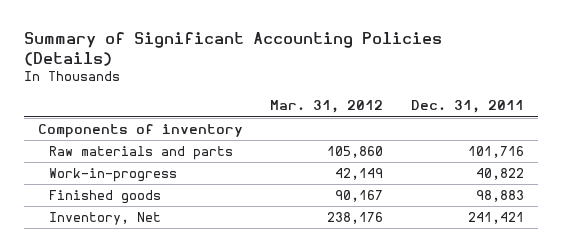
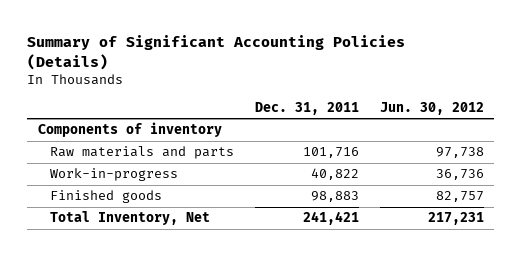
- | Mar. 31, 2012 | Dec. 31, 2011
+ | Dec. 31, 2011 | Jun. 30, 2012
- Inventory, Net | 238,176 | 241,421
+ Total Inventory, Net | 241,421 | 217,231

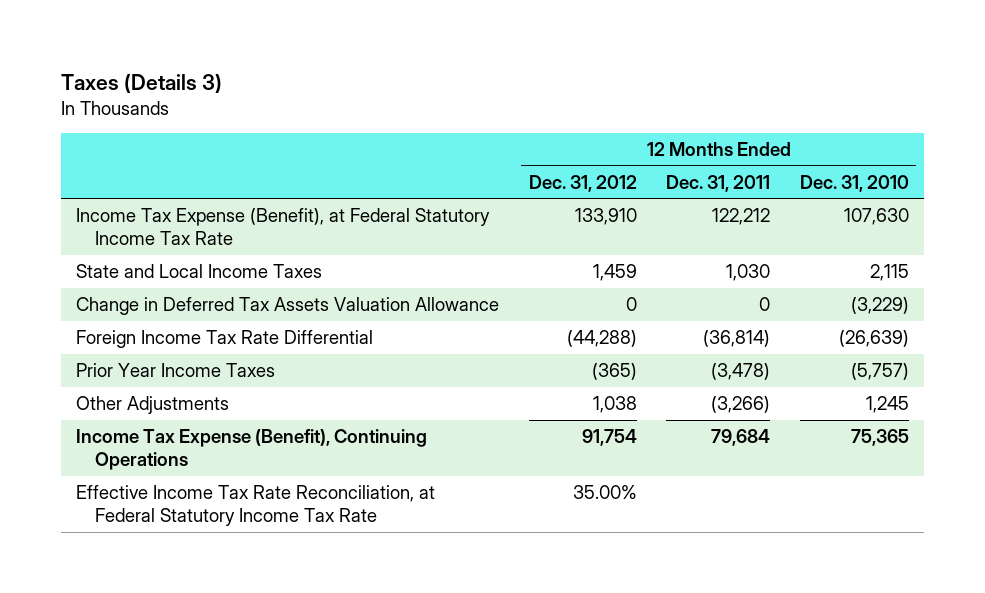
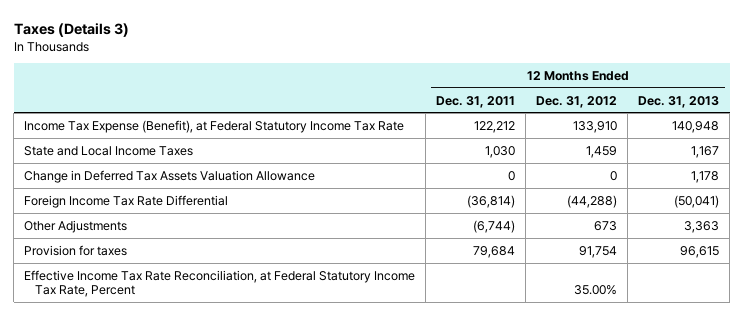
- | 12 Months Ended Dec. 31, 2012 | 12 Months Ended Dec. 31, 2011 | 12 Months Ended Dec. 31, 2010
+ | 12 Months Ended Dec. 31, 2011 | 12 Months Ended Dec. 31, 2012 | 12 Months Ended Dec. 31, 2013
- Prior Year Income Taxes | (365) | (3,478) | (5,757)
- Other Adjustments | 1,038 | (3,266) | 1,245
- Income Tax Expense (Benefit), Continuing Operations | 91,754 | 79,684 | 75,365
- Effective Income Tax Rate Reconciliation, at Federal Statutory Income Tax Rate | 35.00% | |
+ Other Adjustments | (6,744) | 673 | 3,363
+ Provision for taxes | 79,684 | 91,754 | 96,615
+ Effective Income Tax Rate Reconciliation, at Federal Statutory Income Tax Rate, Percent | | 35.00% |

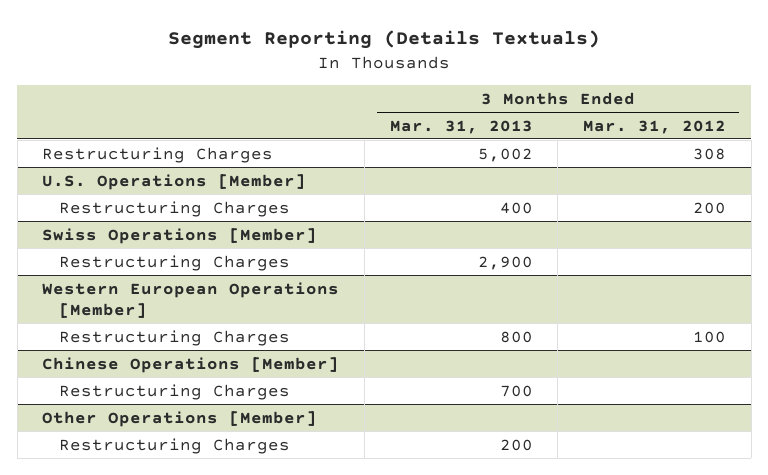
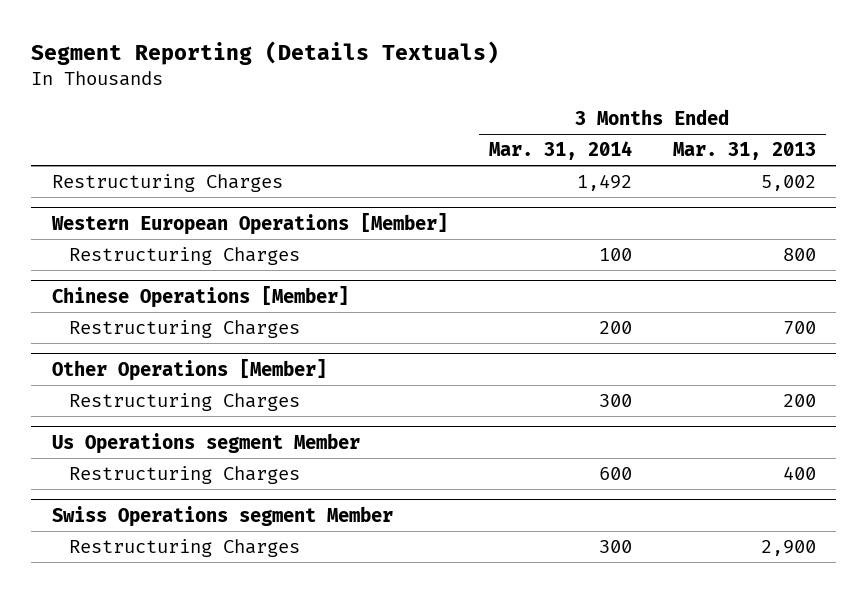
- | 3 Months Ended Mar. 31, 2013 | 3 Months Ended Mar. 31, 2012
+ | 3 Months Ended Mar. 31, 2014 | 3 Months Ended Mar. 31, 2013
- U.S. Operations [Member]
- Restructuring Charges | 400 | 200
- Swiss Operations [Member]
- Restructuring Charges | 2,900 |
+ Us Operations segment Member
+ Restructuring Charges | 600 | 400
+ Swiss Operations segment Member
+ Restructuring Charges | 300 | 2,900

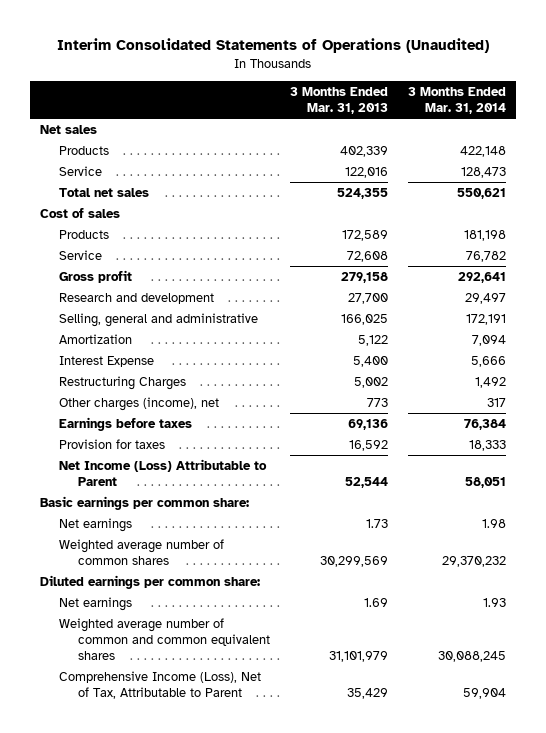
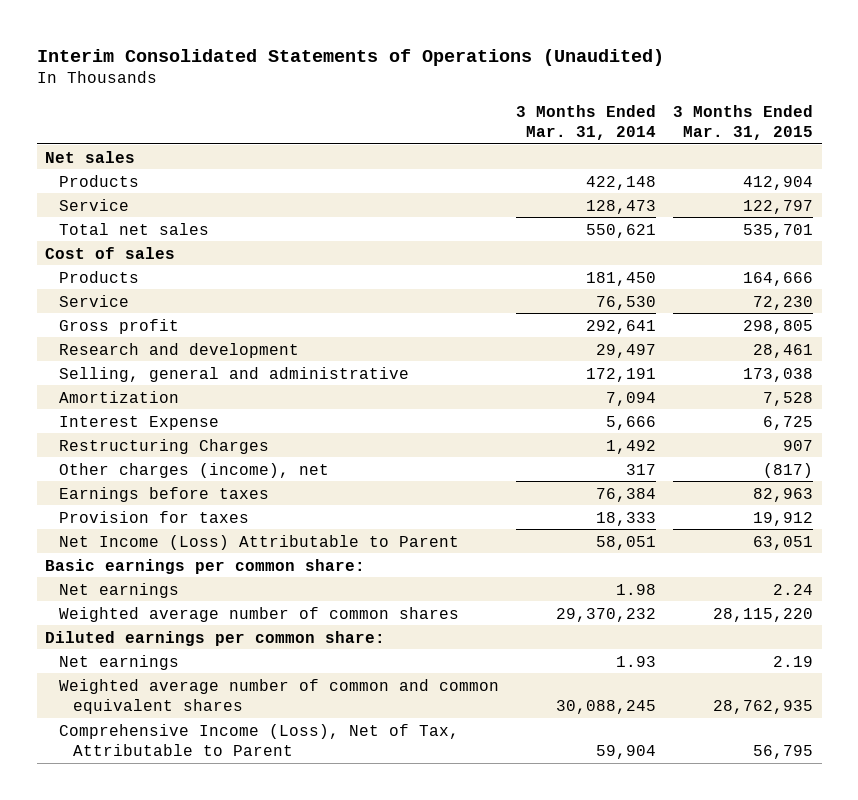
- | 3 Months Ended Mar. 31, 2013 | 3 Months Ended Mar. 31, 2014
+ | 3 Months Ended Mar. 31, 2014 | 3 Months Ended Mar. 31, 2015
- Products | 172,589 | 181,198
- Service | 72,608 | 76,782
+ Products | 181,450 | 164,666
+ Service | 76,530 | 72,230

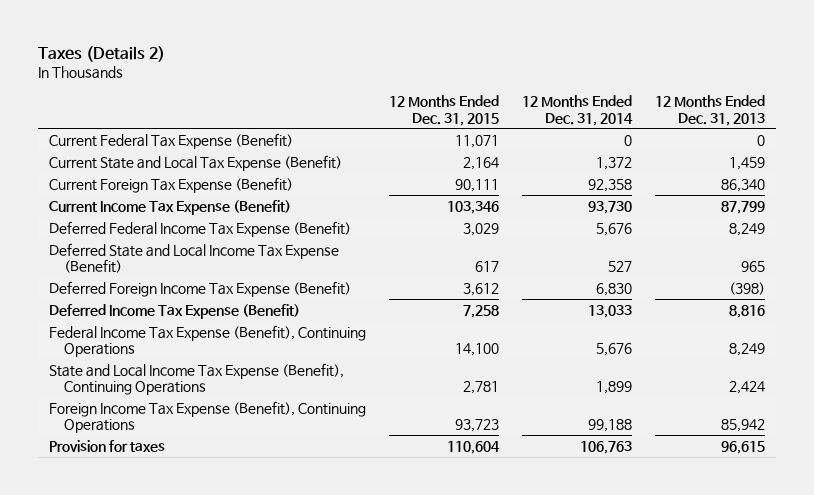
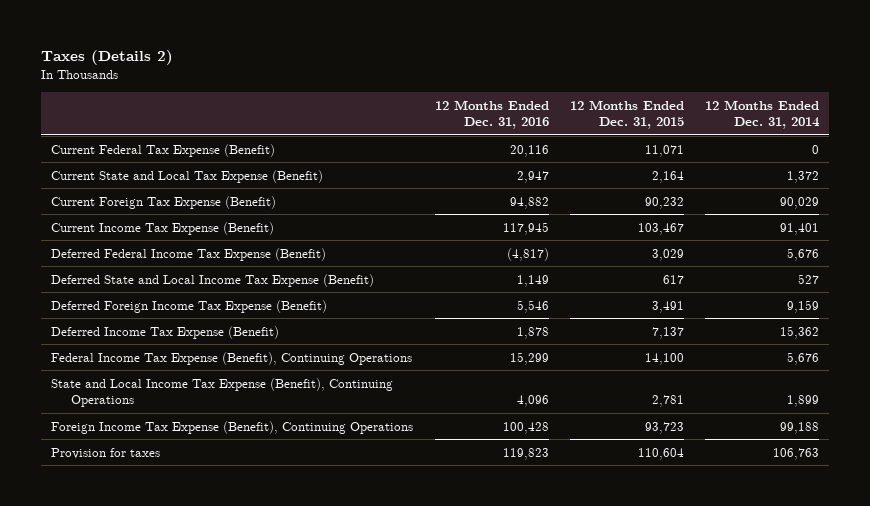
- | 12 Months Ended Dec. 31, 2015 | 12 Months Ended Dec. 31, 2014 | 12 Months Ended Dec. 31, 2013
+ | 12 Months Ended Dec. 31, 2016 | 12 Months Ended Dec. 31, 2015 | 12 Months Ended Dec. 31, 2014
- Current Foreign Tax Expense (Benefit) | 90,111 | 92,358 | 86,340
- Current Income Tax Expense (Benefit) | 103,346 | 93,730 | 87,799
+ Current Foreign Tax Expense (Benefit) | 94,882 | 90,232 | 90,029
+ Current Income Tax Expense (Benefit) | 117,945 | 103,467 | 91,401
- Deferred Foreign Income Tax Expense (Benefit) | 3,612 | 6,830 | (398)
- Deferred Income Tax Expense (Benefit) | 7,258 | 13,033 | 8,816
+ Deferred Foreign Income Tax Expense (Benefit) | 5,546 | 3,491 | 9,159
+ Deferred Income Tax Expense (Benefit) | 1,878 | 7,137 | 15,362

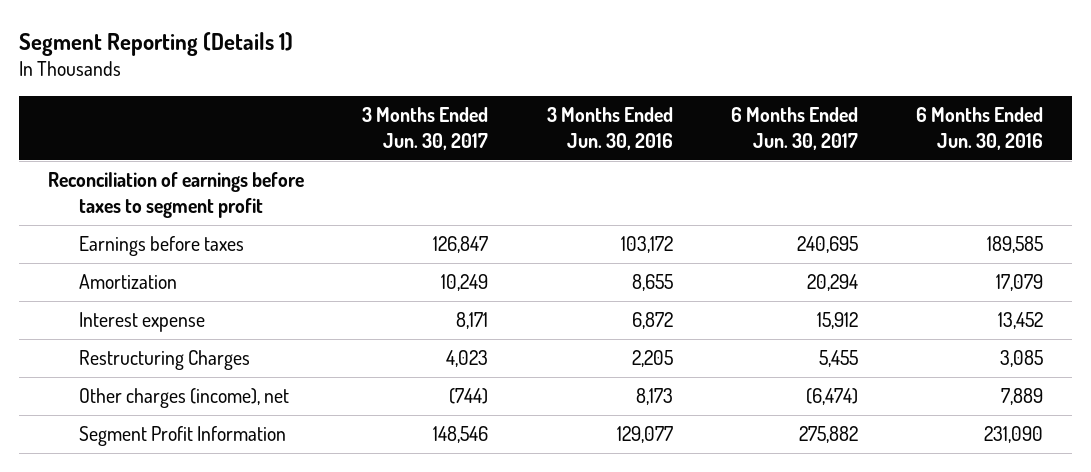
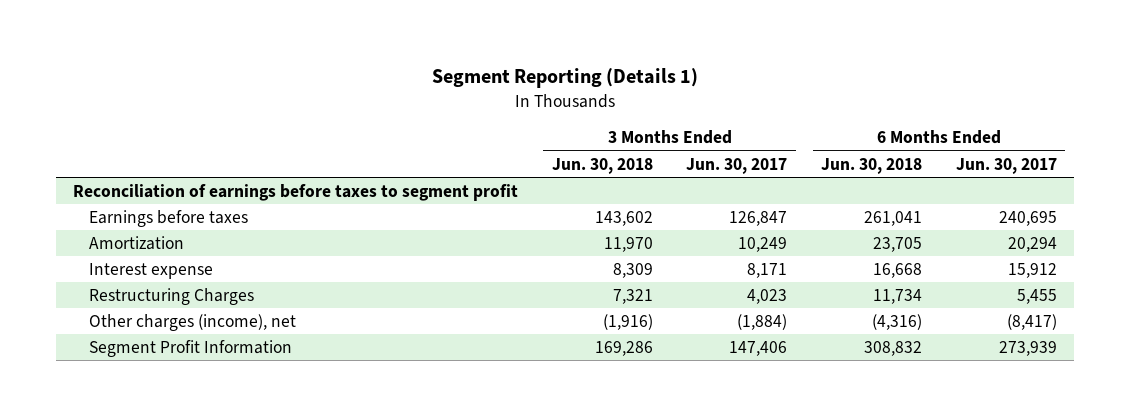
- | 3 Months Ended Jun. 30, 2017 | 3 Months Ended Jun. 30, 2016 | 6 Months Ended Jun. 30, 2017 | 6 Months Ended Jun. 30, 2016
+ | 3 Months Ended Jun. 30, 2018 | 3 Months Ended Jun. 30, 2017 | 6 Months Ended Jun. 30, 2018 | 6 Months Ended Jun. 30, 2017
- Other charges (income), net | (744) | 8,173 | (6,474) | 7,889
- Segment Profit Information | 148,546 | 129,077 | 275,882 | 231,090
+ Other charges (income), net | (1,916) | (1,884) | (4,316) | (8,417)
+ Segment Profit Information | 169,286 | 147,406 | 308,832 | 273,939

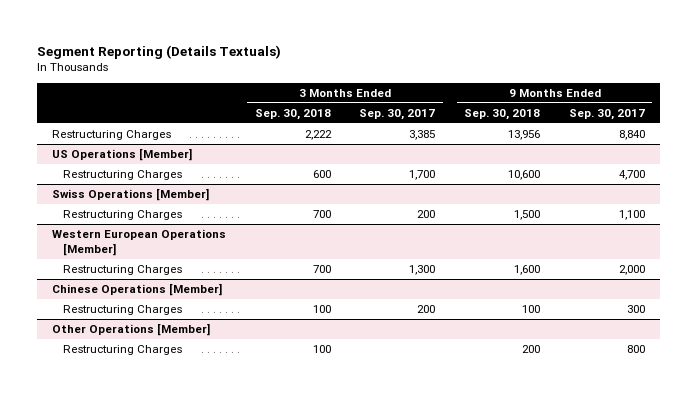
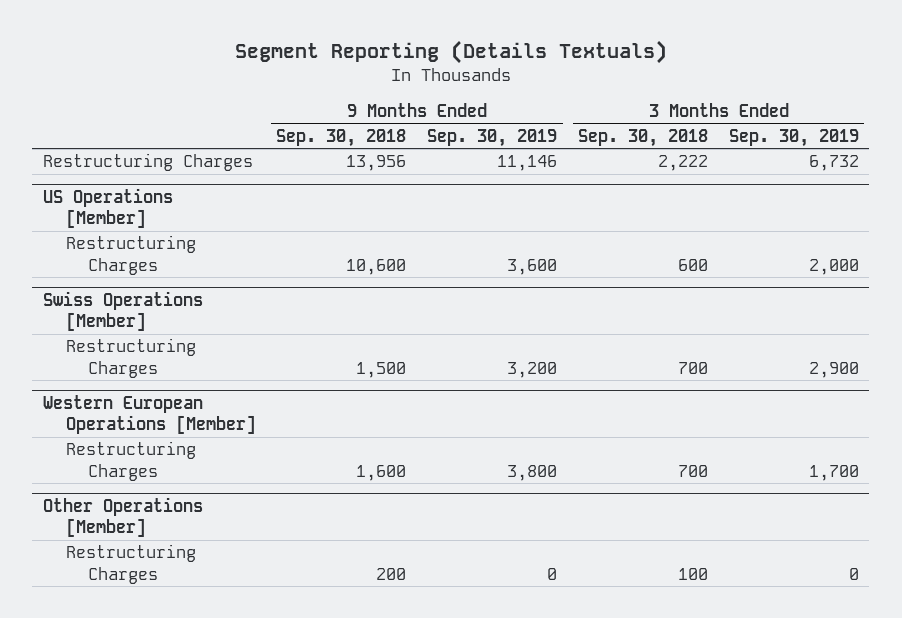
- | 3 Months Ended Sep. 30, 2018 | 3 Months Ended Sep. 30, 2017 | 9 Months Ended Sep. 30, 2018 | 9 Months Ended Sep. 30, 2017
+ | 9 Months Ended Sep. 30, 2018 | 9 Months Ended Sep. 30, 2019 | 3 Months Ended Sep. 30, 2018 | 3 Months Ended Sep. 30, 2019
- Chinese Operations [Member]
- Restructuring Charges | 100 | 200 | 100 | 300

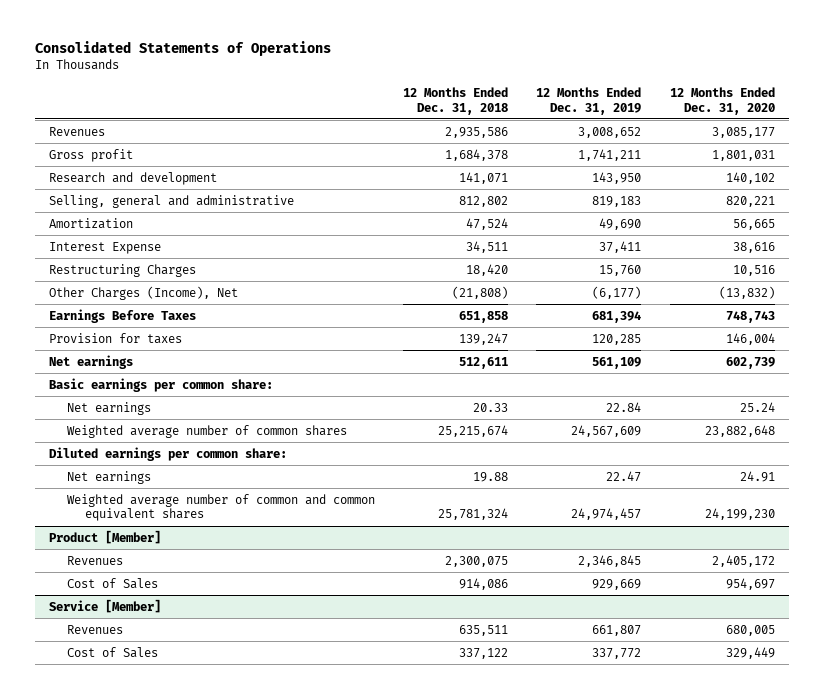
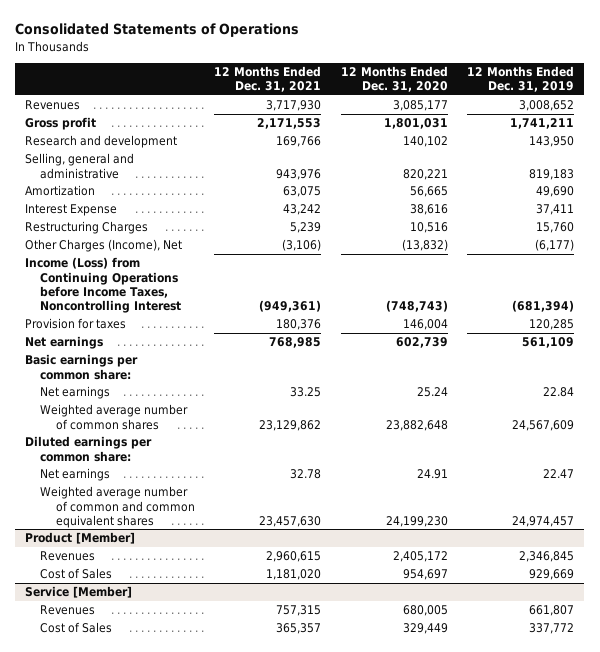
- | 12 Months Ended Dec. 31, 2018 | 12 Months Ended Dec. 31, 2019 | 12 Months Ended Dec. 31, 2020
+ | 12 Months Ended Dec. 31, 2021 | 12 Months Ended Dec. 31, 2020 | 12 Months Ended Dec. 31, 2019
- Earnings Before Taxes | 651,858 | 681,394 | 748,743
+ Income (Loss) from Continuing Operations before Income Taxes, Noncontrolling Interest | (949,361) | (748,743) | (681,394)

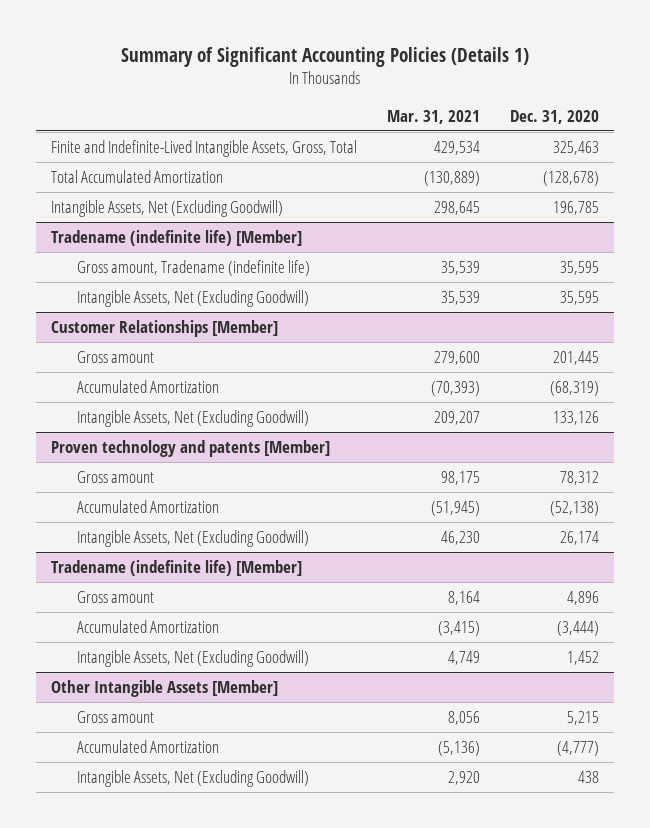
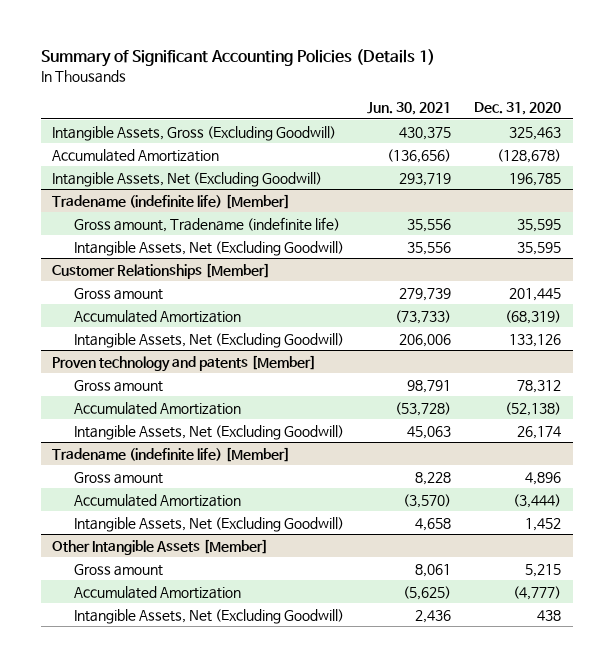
- | Mar. 31, 2021 | Dec. 31, 2020
+ | Jun. 30, 2021 | Dec. 31, 2020
- Finite and Indefinite-Lived Intangible Assets, Gross, Total | 429,534 | 325,463
- Total Accumulated Amortization | (130,889) | (128,678)
+ Intangible Assets, Gross (Excluding Goodwill) | 430,375 | 325,463
+ Accumulated Amortization | (136,656) | (128,678)

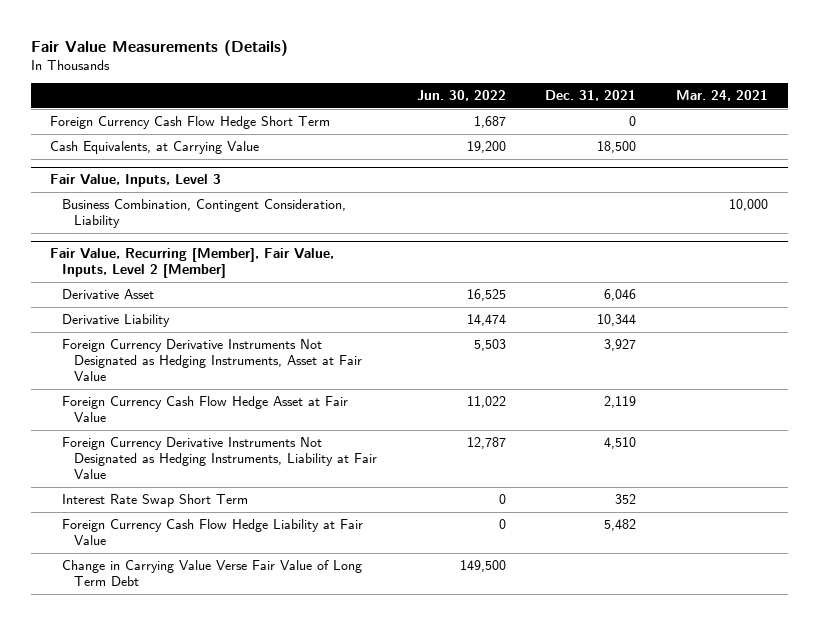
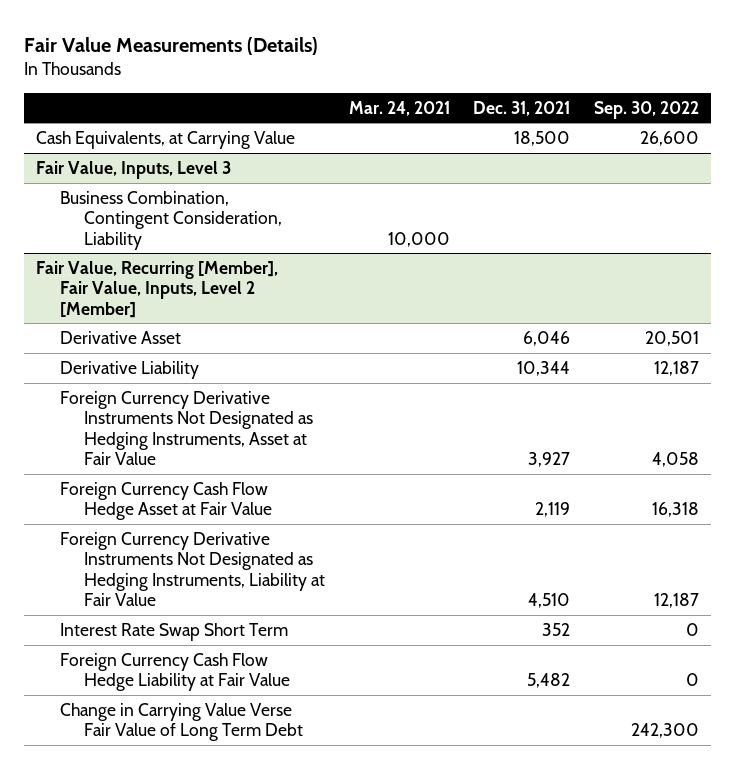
- | Jun. 30, 2022 | Dec. 31, 2021 | Mar. 24, 2021
+ | Mar. 24, 2021 | Dec. 31, 2021 | Sep. 30, 2022
- Foreign Currency Cash Flow Hedge Short Term | 1,687 | 0 |

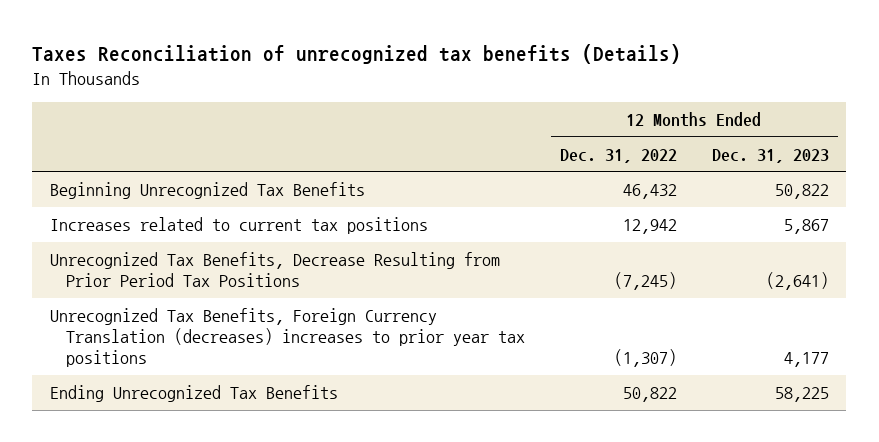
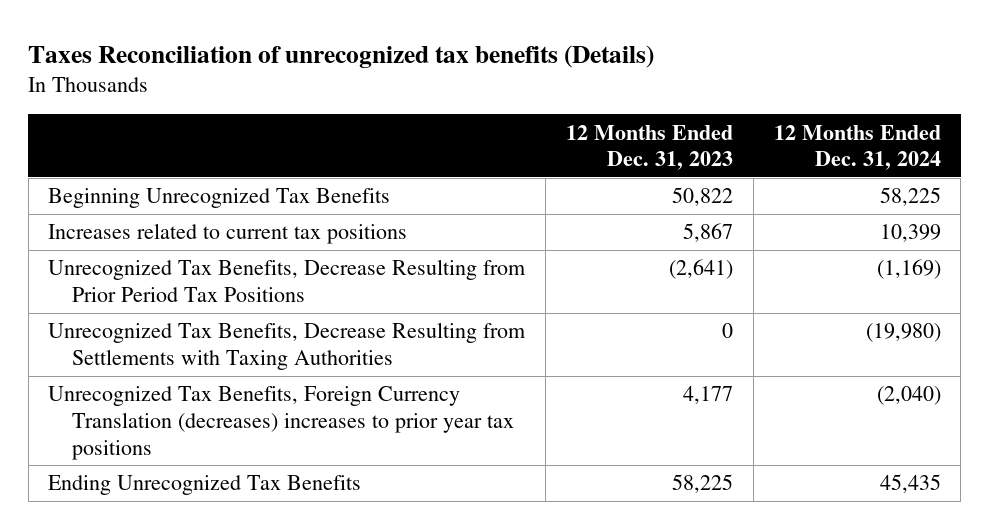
- | 12 Months Ended Dec. 31, 2022 | 12 Months Ended Dec. 31, 2023
+ | 12 Months Ended Dec. 31, 2023 | 12 Months Ended Dec. 31, 2024
+ Unrecognized Tax Benefits, Decrease Resulting from Settlements with Taxing Authorities | 0 | (19,980)

